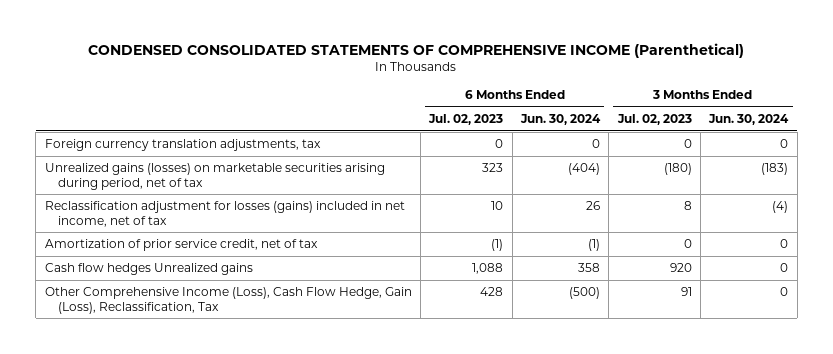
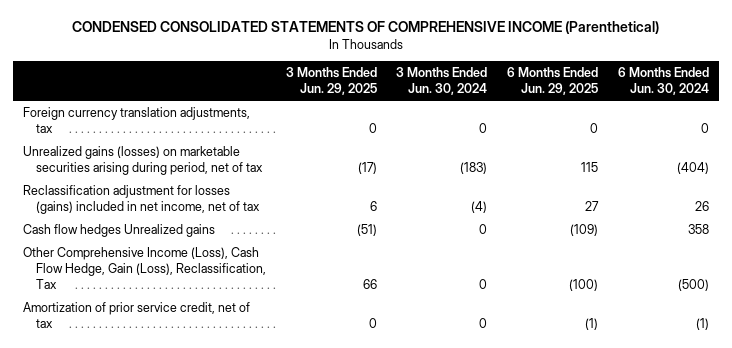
- | 6 Months Ended Jul. 02, 2023 | 6 Months Ended Jun. 30, 2024 | 3 Months Ended Jul. 02, 2023 | 3 Months Ended Jun. 30, 2024
+ | 3 Months Ended Jun. 29, 2025 | 3 Months Ended Jun. 30, 2024 | 6 Months Ended Jun. 29, 2025 | 6 Months Ended Jun. 30, 2024
moved down: Amortization of prior service credit, net of tax | 0 | 0 | (1) | (1)

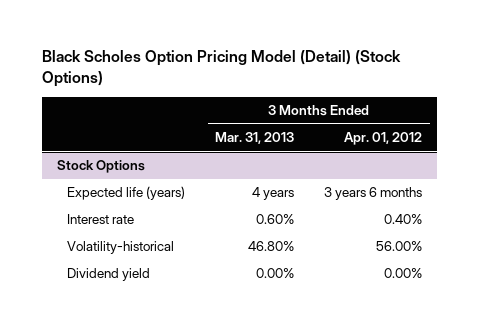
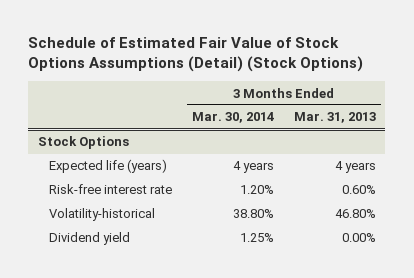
- Black Scholes Option Pricing Model (Detail) (Stock Options)
+ Schedule of Estimated Fair Value of Stock Options Assumptions (Detail) (Stock Options)
- | 3 Months Ended Mar. 31, 2013 | 3 Months Ended Apr. 01, 2012
+ | 3 Months Ended Mar. 30, 2014 | 3 Months Ended Mar. 31, 2013
@ Stock Options
- Interest rate | 0.60% | 0.40%
+ Risk-free interest rate | 1.20% | 0.60%

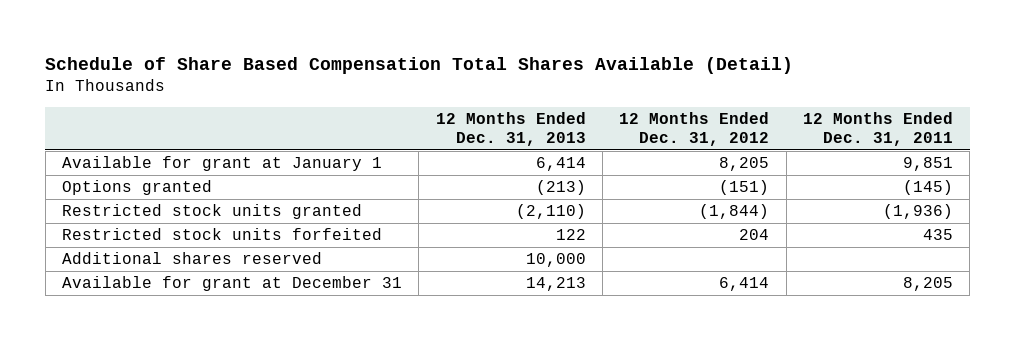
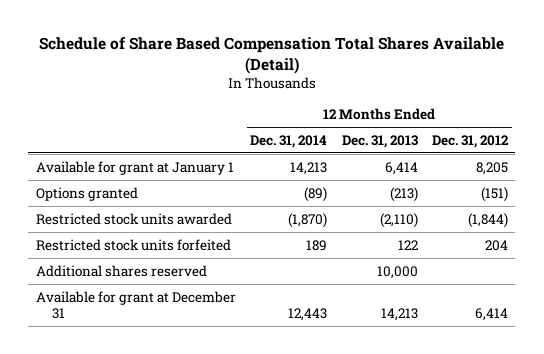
- | 12 Months Ended Dec. 31, 2013 | 12 Months Ended Dec. 31, 2012 | 12 Months Ended Dec. 31, 2011
+ | 12 Months Ended Dec. 31, 2014 | 12 Months Ended Dec. 31, 2013 | 12 Months Ended Dec. 31, 2012
- Restricted stock units granted | (2,110) | (1,844) | (1,936)
+ Restricted stock units awarded | (1,870) | (2,110) | (1,844)

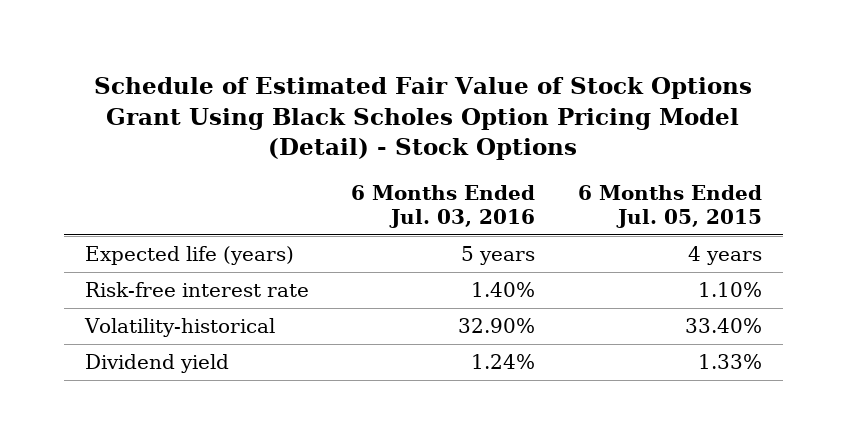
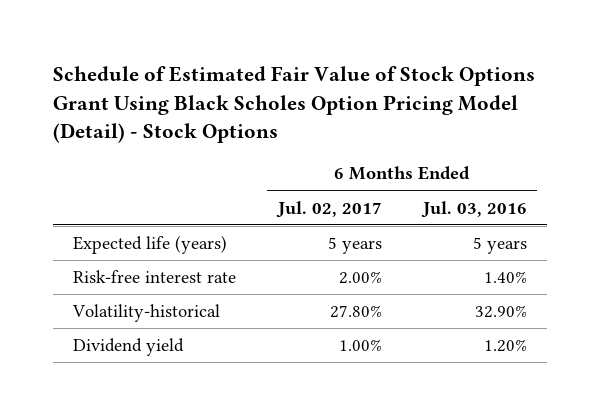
- | 6 Months Ended Jul. 03, 2016 | 6 Months Ended Jul. 05, 2015
+ | 6 Months Ended Jul. 02, 2017 | 6 Months Ended Jul. 03, 2016
- Dividend yield | 1.24% | 1.33%
+ Dividend yield | 1.00% | 1.20%

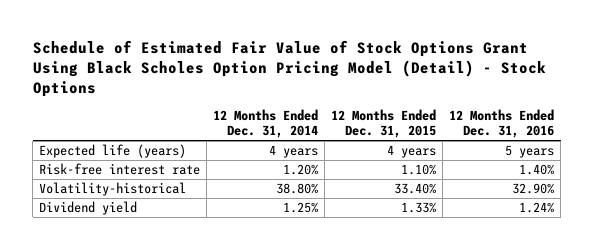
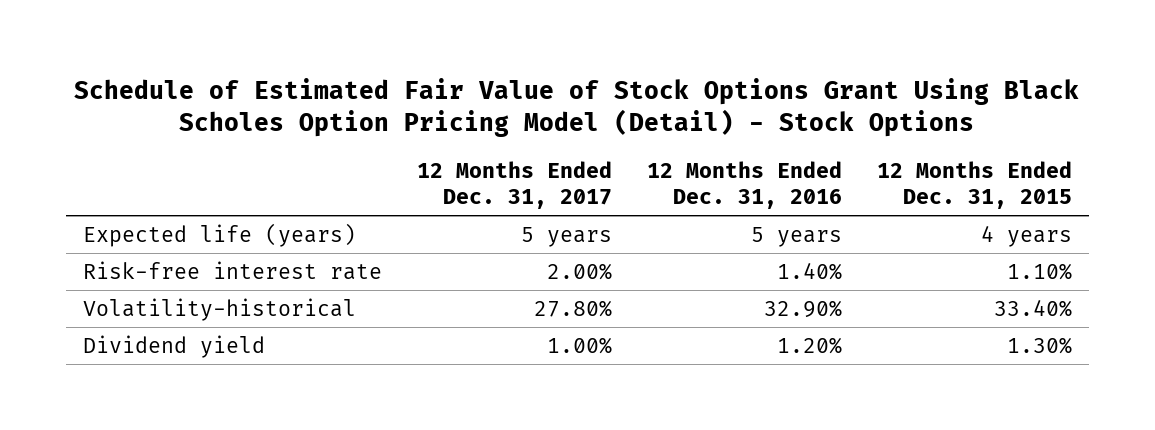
- | 12 Months Ended Dec. 31, 2014 | 12 Months Ended Dec. 31, 2015 | 12 Months Ended Dec. 31, 2016
+ | 12 Months Ended Dec. 31, 2017 | 12 Months Ended Dec. 31, 2016 | 12 Months Ended Dec. 31, 2015
- Dividend yield | 1.25% | 1.33% | 1.24%
+ Dividend yield | 1.00% | 1.20% | 1.30%

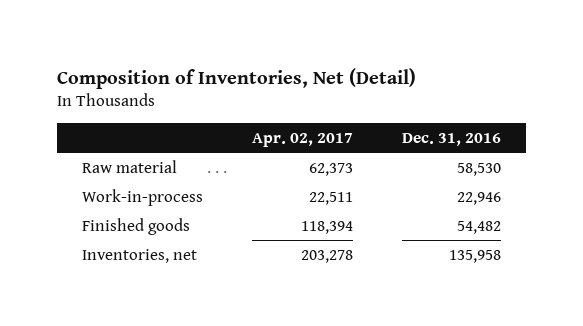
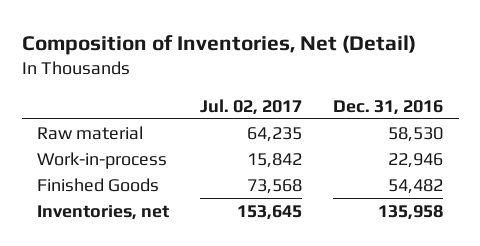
- | Apr. 02, 2017 | Dec. 31, 2016
+ | Jul. 02, 2017 | Dec. 31, 2016
- Finished goods | 118,394 | 54,482
+ Finished Goods | 73,568 | 54,482

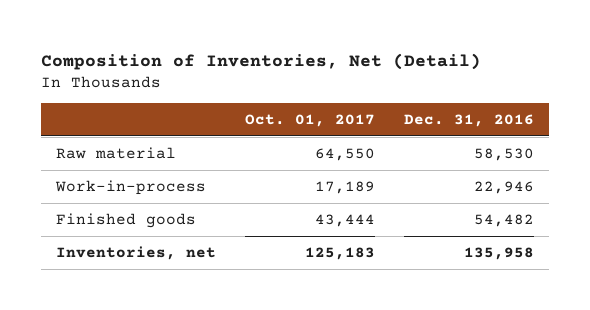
- | Jul. 02, 2017 | Dec. 31, 2016
+ | Oct. 01, 2017 | Dec. 31, 2016
- Finished Goods | 73,568 | 54,482
+ Finished goods | 43,444 | 54,482

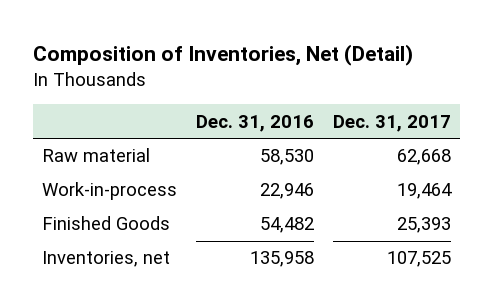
- | Oct. 01, 2017 | Dec. 31, 2016
+ | Dec. 31, 2016 | Dec. 31, 2017
- Finished goods | 43,444 | 54,482
+ Finished Goods | 54,482 | 25,393

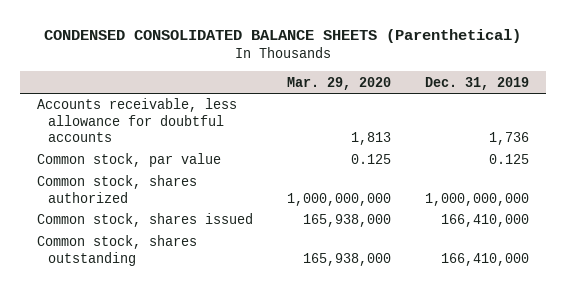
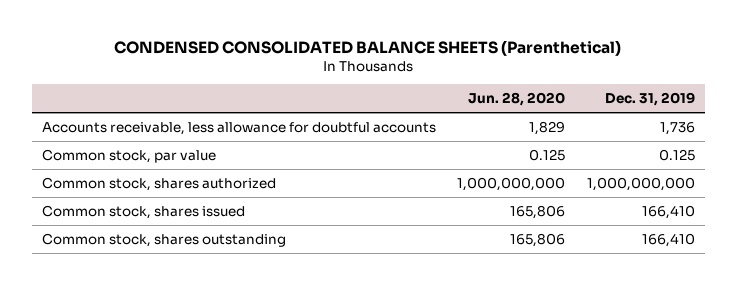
- | Mar. 29, 2020 | Dec. 31, 2019
+ | Jun. 28, 2020 | Dec. 31, 2019
- Common stock, shares issued | 165,938,000 | 166,410,000
- Common stock, shares outstanding | 165,938,000 | 166,410,000
+ Common stock, shares issued | 165,806 | 166,410
+ Common stock, shares outstanding | 165,806 | 166,410

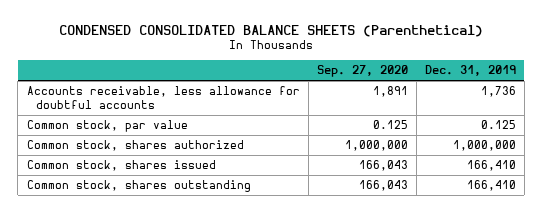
- | Jun. 28, 2020 | Dec. 31, 2019
+ | Sep. 27, 2020 | Dec. 31, 2019
- Common stock, shares authorized | 1,000,000,000 | 1,000,000,000
+ Common stock, shares authorized | 1,000,000 | 1,000,000

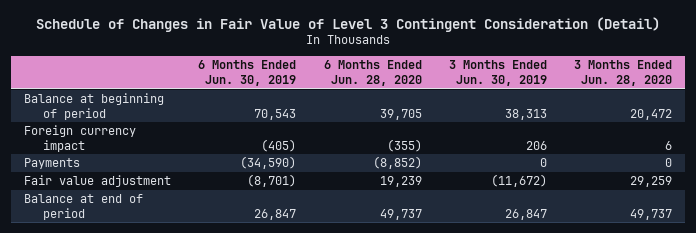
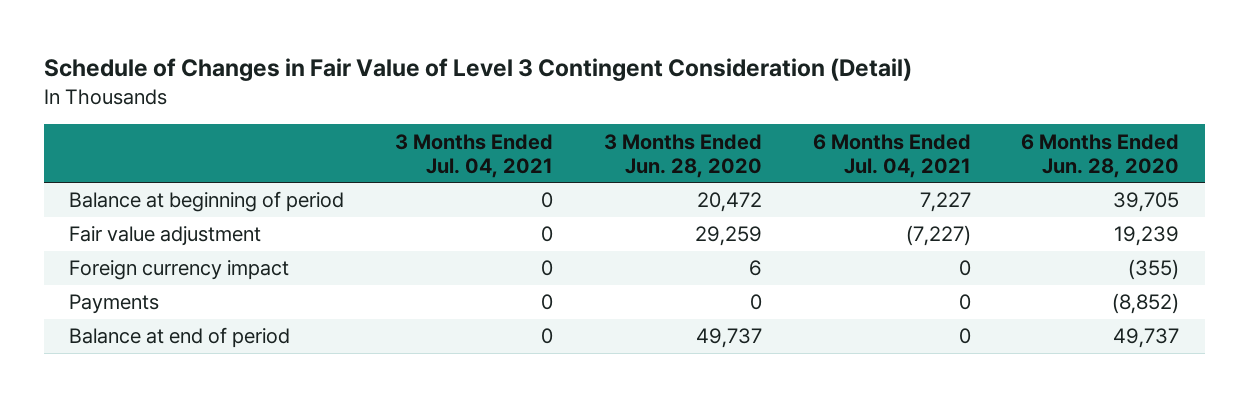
- | 6 Months Ended Jun. 30, 2019 | 6 Months Ended Jun. 28, 2020 | 3 Months Ended Jun. 30, 2019 | 3 Months Ended Jun. 28, 2020
+ | 3 Months Ended Jul. 04, 2021 | 3 Months Ended Jun. 28, 2020 | 6 Months Ended Jul. 04, 2021 | 6 Months Ended Jun. 28, 2020
moved up: Fair value adjustment | 0 | 29,259 | (7,227) | 19,239

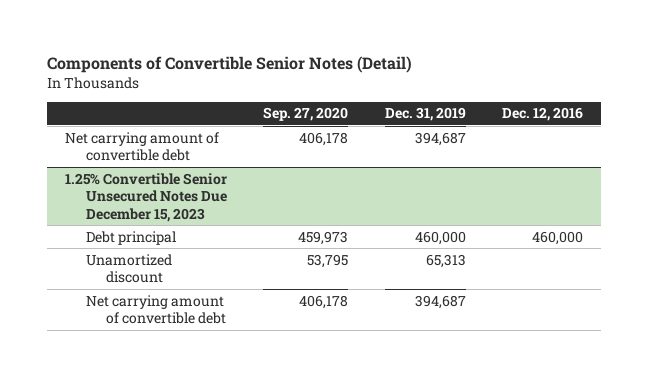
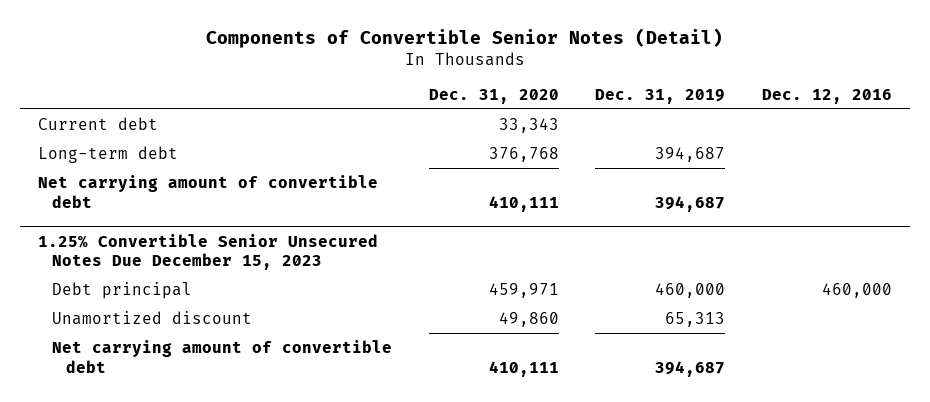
- | Sep. 27, 2020 | Dec. 31, 2019 | Dec. 12, 2016
+ | Dec. 31, 2020 | Dec. 31, 2019 | Dec. 12, 2016
+ Current debt | 33,343 | |
+ Long-term debt | 376,768 | 394,687 |

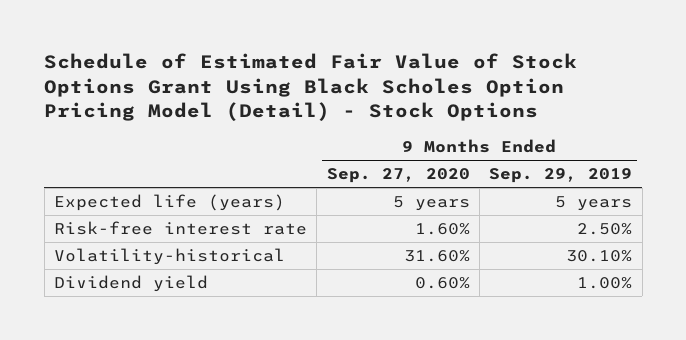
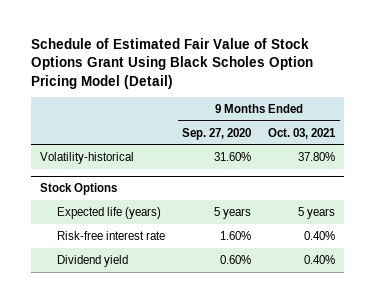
- Schedule of Estimated Fair Value of Stock Options Grant Using Black Scholes Option Pricing Model (Detail) - Stock Options
+ Schedule of Estimated Fair Value of Stock Options Grant Using Black Scholes Option Pricing Model (Detail)
- | 9 Months Ended Sep. 27, 2020 | 9 Months Ended Sep. 29, 2019
+ | 9 Months Ended Sep. 27, 2020 | 9 Months Ended Oct. 03, 2021
moved up: Volatility-historical | 31.60% | 37.80%
+ Stock Options

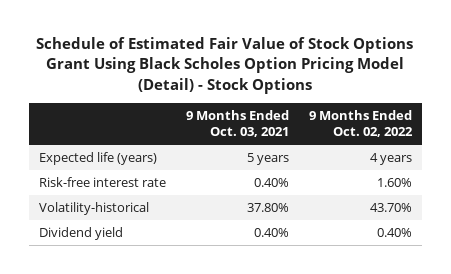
- Schedule of Estimated Fair Value of Stock Options Grant Using Black Scholes Option Pricing Model (Detail)
+ Schedule of Estimated Fair Value of Stock Options Grant Using Black Scholes Option Pricing Model (Detail) - Stock Options
- | 9 Months Ended Sep. 27, 2020 | 9 Months Ended Oct. 03, 2021
+ | 9 Months Ended Oct. 03, 2021 | 9 Months Ended Oct. 02, 2022
- Stock Options
moved down: Volatility-historical | 37.80% | 43.70%

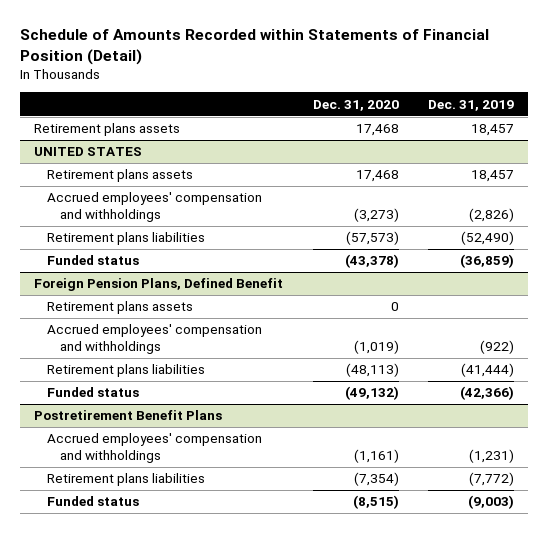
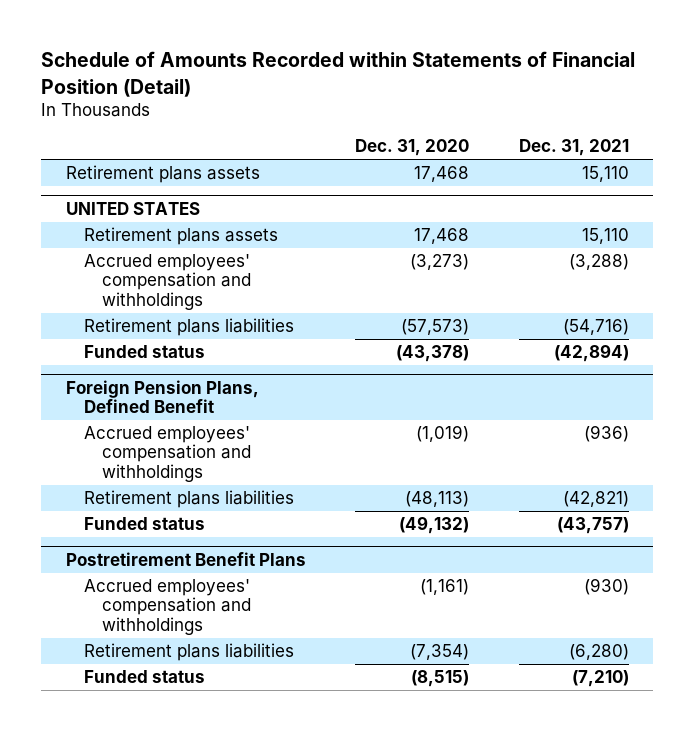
- | Dec. 31, 2020 | Dec. 31, 2019
+ | Dec. 31, 2020 | Dec. 31, 2021
@ Foreign Pension Plans, Defined Benefit
- Retirement plans assets | 0 |

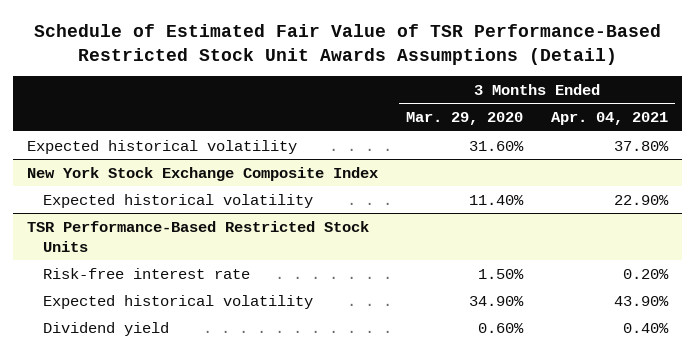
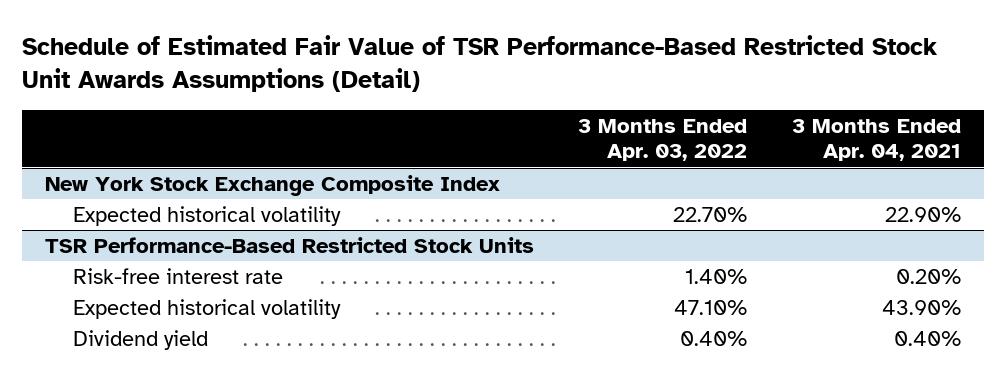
- | 3 Months Ended Mar. 29, 2020 | 3 Months Ended Apr. 04, 2021
+ | 3 Months Ended Apr. 03, 2022 | 3 Months Ended Apr. 04, 2021
- Expected historical volatility | 31.60% | 37.80%

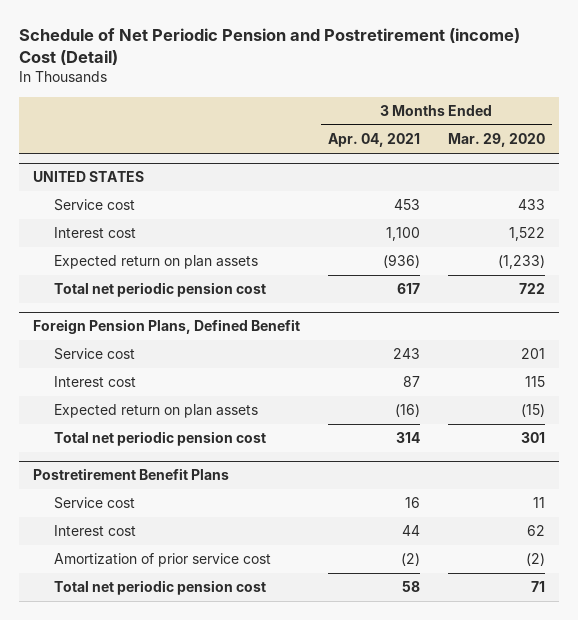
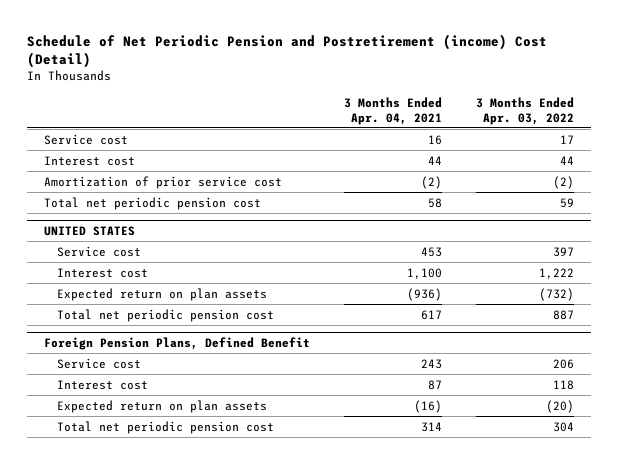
- | 3 Months Ended Apr. 04, 2021 | 3 Months Ended Mar. 29, 2020
+ | 3 Months Ended Apr. 04, 2021 | 3 Months Ended Apr. 03, 2022
+ Service cost | 16 | 17
+ Interest cost | 44 | 44
+ Amortization of prior service cost | (2) | (2)
+ Total net periodic pension cost | 58 | 59
- Postretirement Benefit Plans
- Service cost | 16 | 11
- Interest cost | 44 | 62
- Amortization of prior service cost | (2) | (2)
- Total net periodic pension cost | 58 | 71

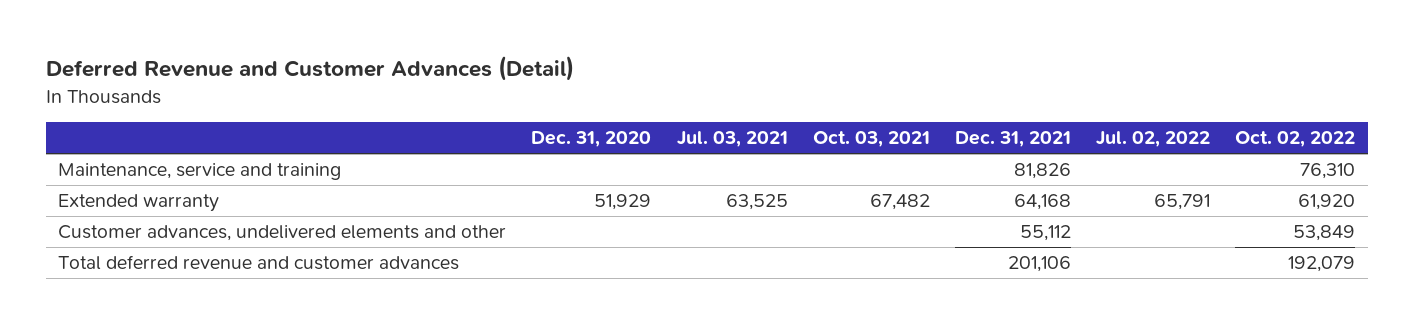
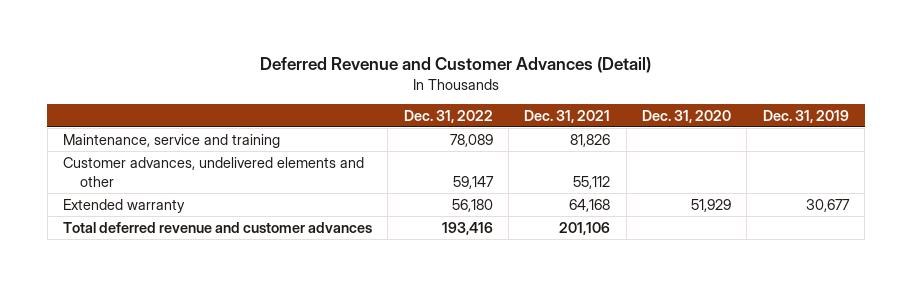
- | Dec. 31, 2020 | Jul. 03, 2021 | Oct. 03, 2021 | Dec. 31, 2021 | Jul. 02, 2022 | Oct. 02, 2022
+ | Dec. 31, 2022 | Dec. 31, 2021 | Dec. 31, 2020 | Dec. 31, 2019
moved down: Extended warranty | 56,180 | 64,168 | 51,929 | 30,677

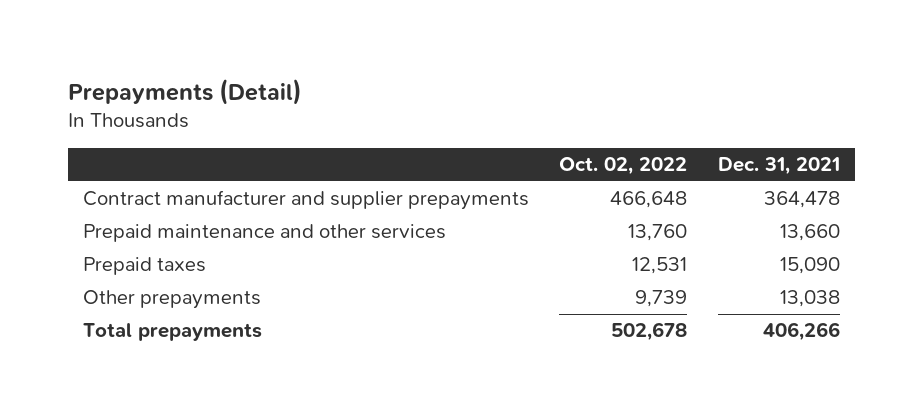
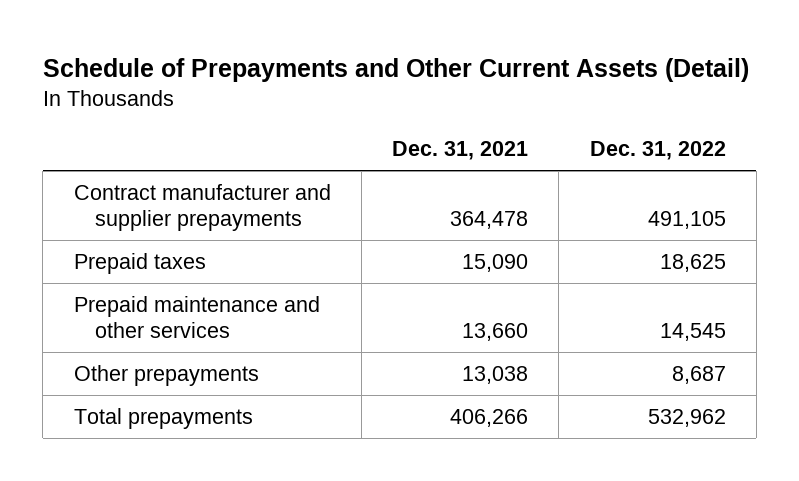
- Prepayments (Detail)
+ Schedule of Prepayments and Other Current Assets (Detail)
- | Oct. 02, 2022 | Dec. 31, 2021
+ | Dec. 31, 2021 | Dec. 31, 2022
moved down: Prepaid maintenance and other services | 13,660 | 14,545

